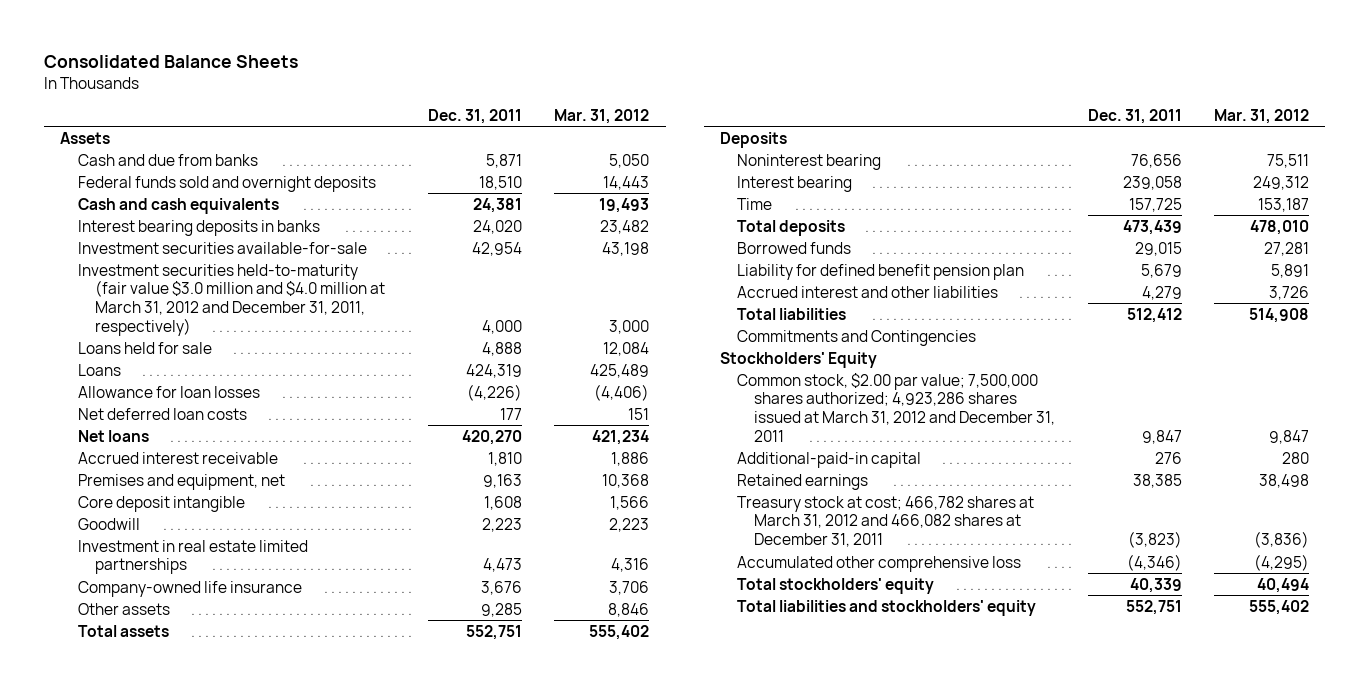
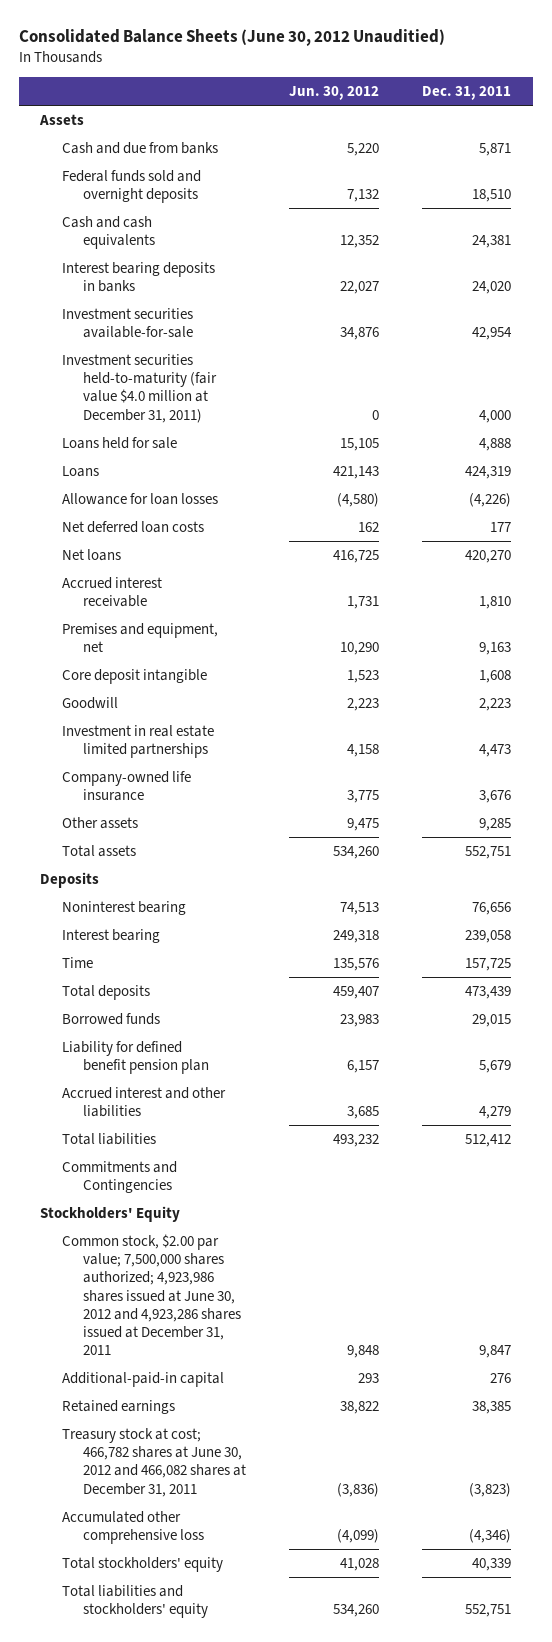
- Consolidated Balance Sheets
+ Consolidated Balance Sheets (June 30, 2012 Unauditied)
- | Dec. 31, 2011 | Mar. 31, 2012
+ | Jun. 30, 2012 | Dec. 31, 2011
- Investment securities held-to-maturity (fair value $3.0 million and $4.0 million at March 31, 2012 and December 31, 2011, respectively) | 4,000 | 3,000
+ Investment securities held-to-maturity (fair value $4.0 million at December 31, 2011) | 0 | 4,000
- Common stock, $2.00 par value; 7,500,000 shares authorized; 4,923,286 shares issued at March 31, 2012 and December 31, 2011 | 9,847 | 9,847
+ Common stock, $2.00 par value; 7,500,000 shares authorized; 4,923,986 shares issued at June 30, 2012 and 4,923,286 shares issued at December 31, 2011 | 9,848 | 9,847
- Treasury stock at cost; 466,782 shares at March 31, 2012 and 466,082 shares at December 31, 2011 | (3,823) | (3,836)
+ Treasury stock at cost; 466,782 shares at June 30, 2012 and 466,082 shares at December 31, 2011 | (3,836) | (3,823)

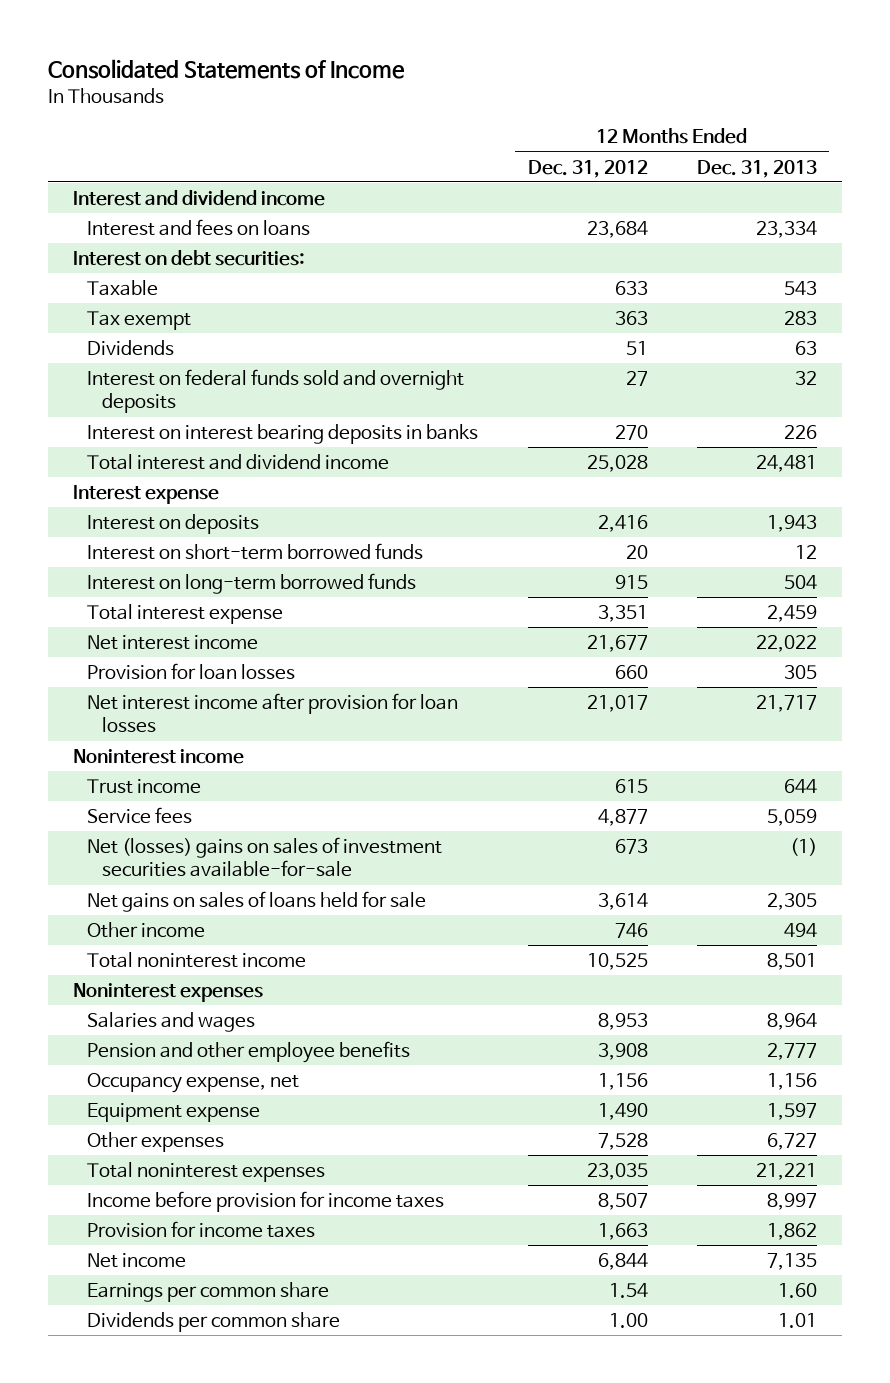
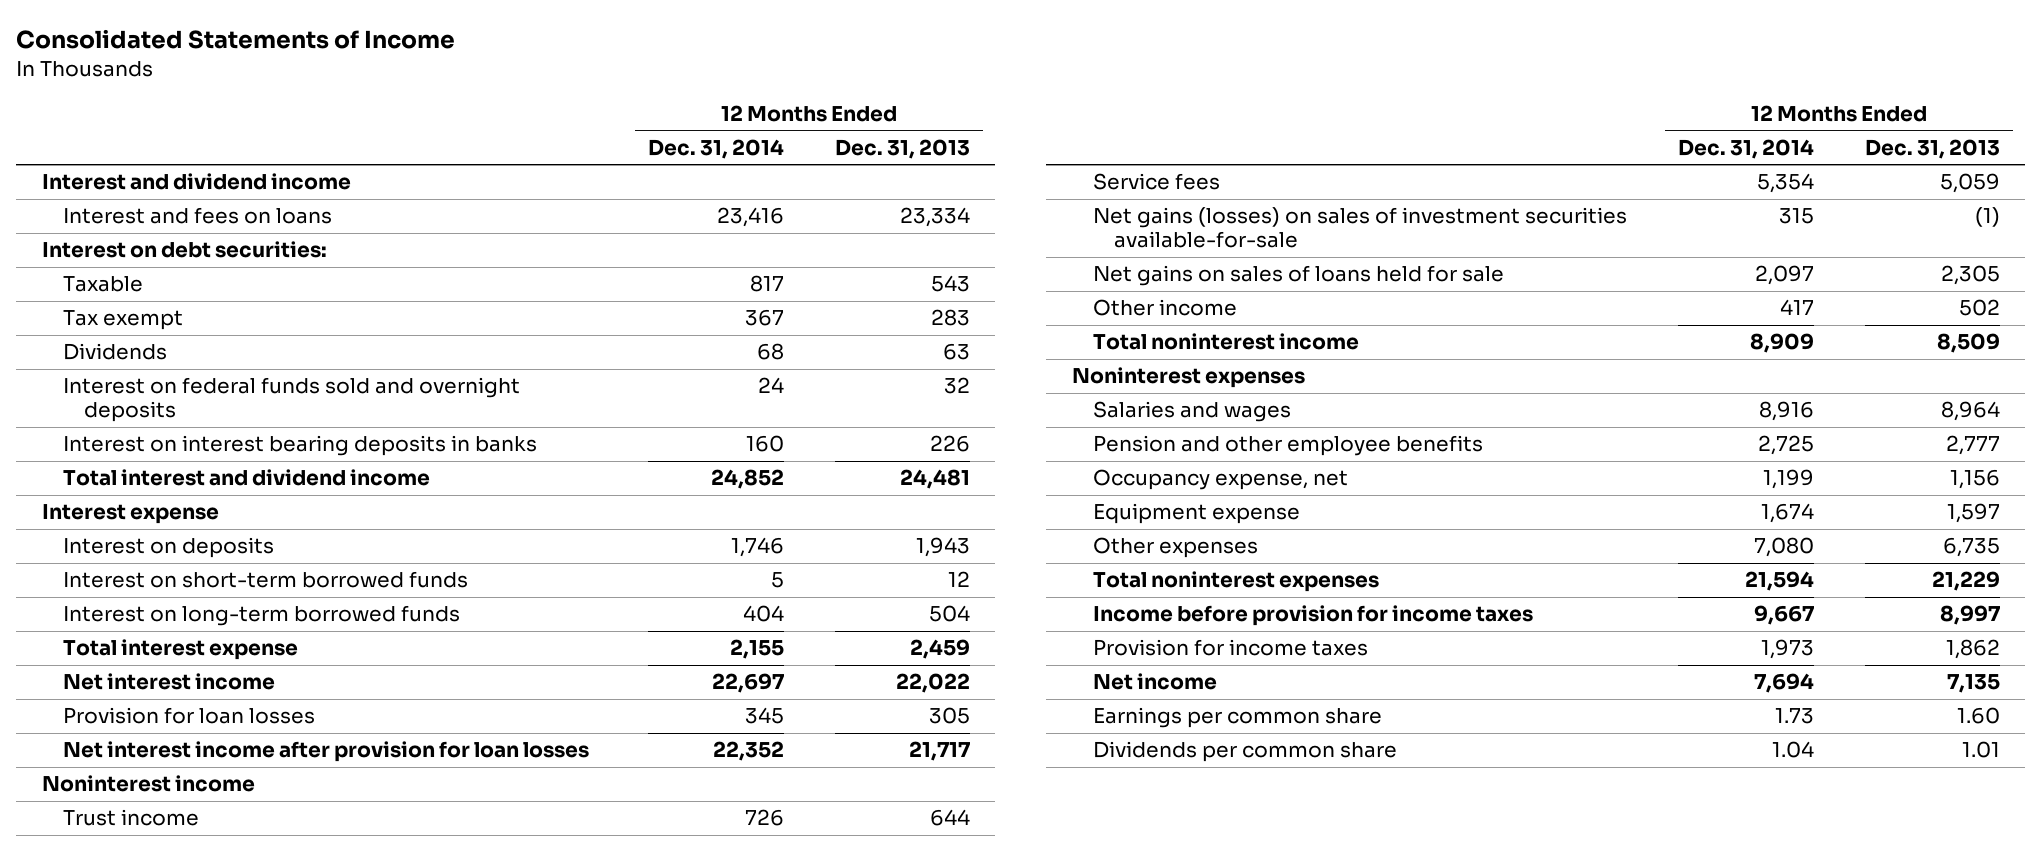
- | 12 Months Ended Dec. 31, 2012 | 12 Months Ended Dec. 31, 2013
+ | 12 Months Ended Dec. 31, 2014 | 12 Months Ended Dec. 31, 2013
- Net (losses) gains on sales of investment securities available-for-sale | 673 | (1)
+ Net gains (losses) on sales of investment securities available-for-sale | 315 | (1)
- Other income | 746 | 494
- Total noninterest income | 10,525 | 8,501
+ Other income | 417 | 502
+ Total noninterest income | 8,909 | 8,509
- Other expenses | 7,528 | 6,727
- Total noninterest expenses | 23,035 | 21,221
+ Other expenses | 7,080 | 6,735
+ Total noninterest expenses | 21,594 | 21,229

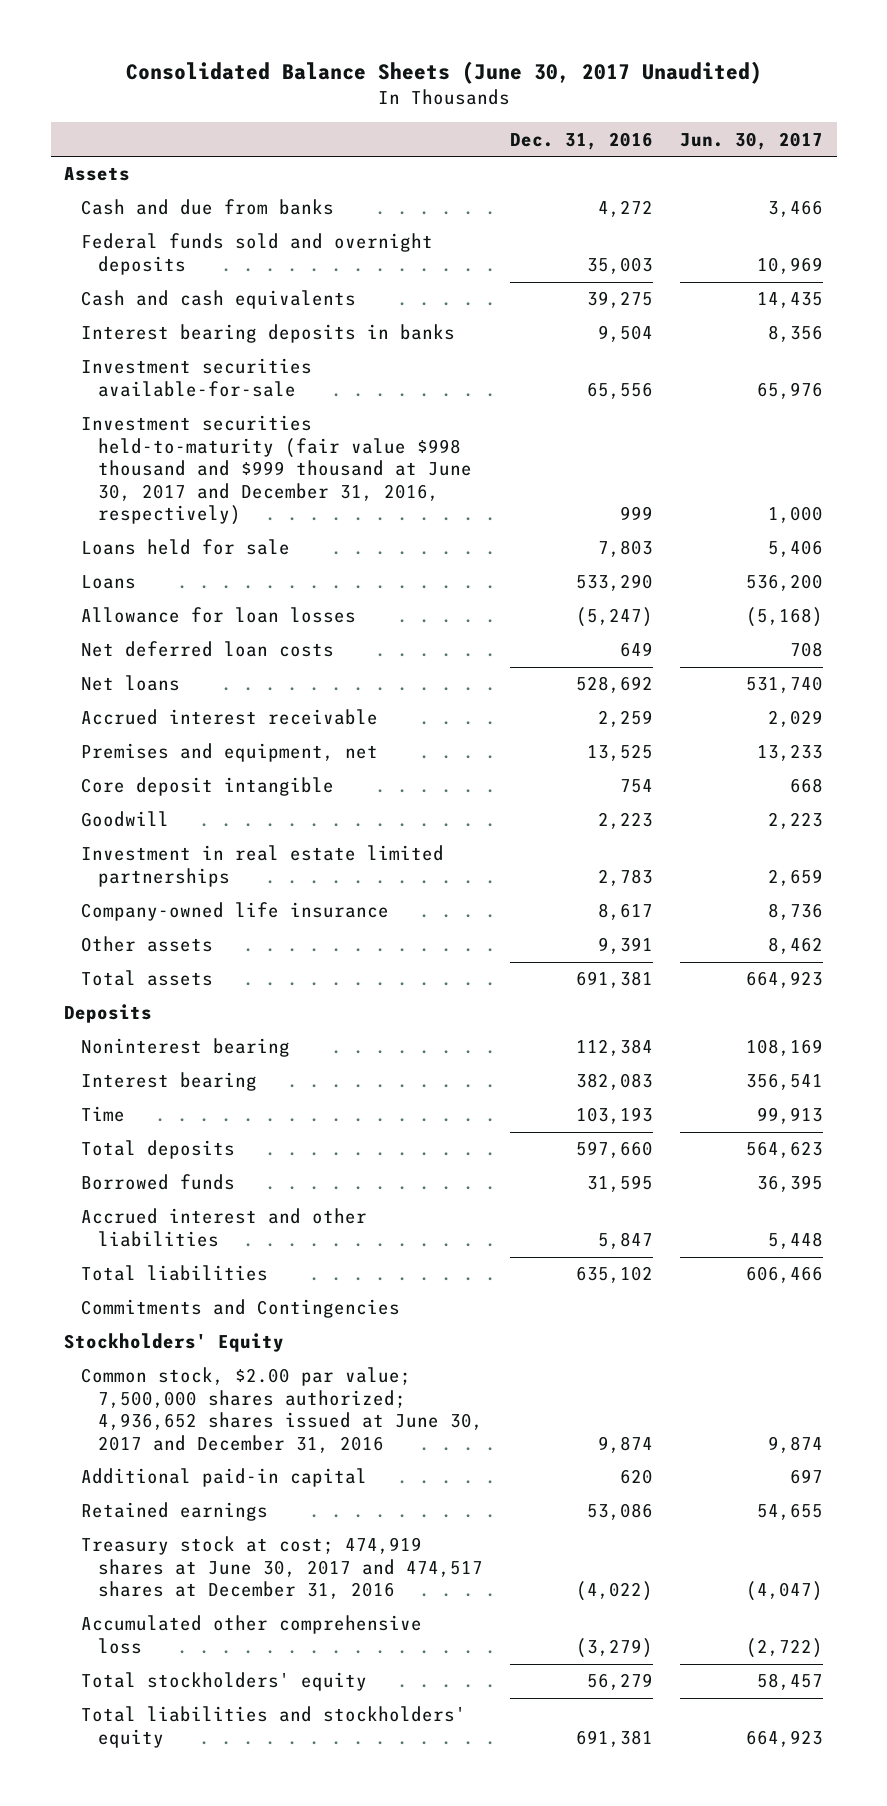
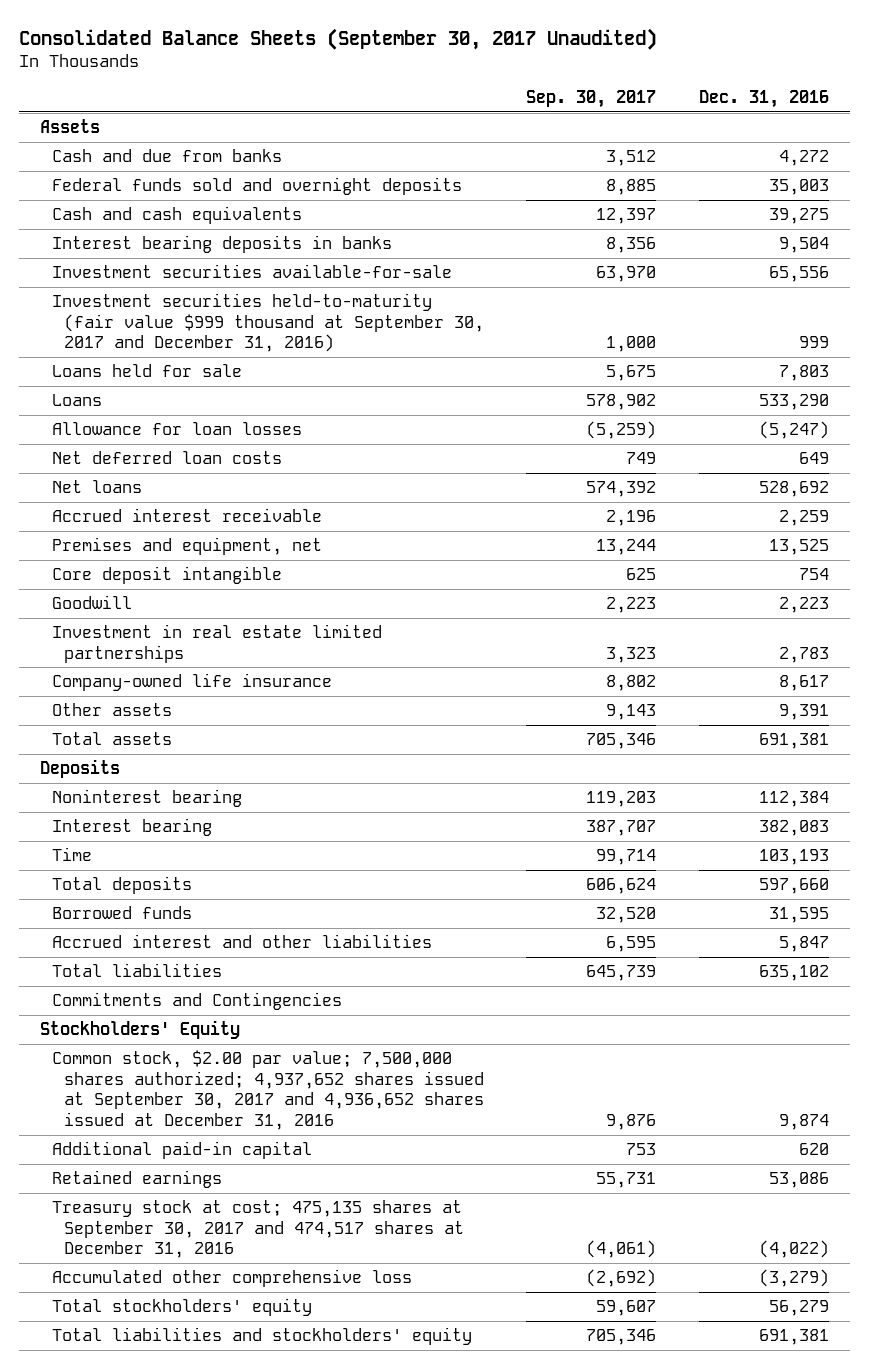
- Consolidated Balance Sheets (June 30, 2017 Unaudited)
+ Consolidated Balance Sheets (September 30, 2017 Unaudited)
- | Dec. 31, 2016 | Jun. 30, 2017
+ | Sep. 30, 2017 | Dec. 31, 2016
- Investment securities held-to-maturity (fair value $998 thousand and $999 thousand at June 30, 2017 and December 31, 2016, respectively) | 999 | 1,000
+ Investment securities held-to-maturity (fair value $999 thousand at September 30, 2017 and December 31, 2016) | 1,000 | 999
- Common stock, $2.00 par value; 7,500,000 shares authorized; 4,936,652 shares issued at June 30, 2017 and December 31, 2016 | 9,874 | 9,874
+ Common stock, $2.00 par value; 7,500,000 shares authorized; 4,937,652 shares issued at September 30, 2017 and 4,936,652 shares issued at December 31, 2016 | 9,876 | 9,874
- Treasury stock at cost; 474,919 shares at June 30, 2017 and 474,517 shares at December 31, 2016 | (4,022) | (4,047)
+ Treasury stock at cost; 475,135 shares at September 30, 2017 and 474,517 shares at December 31, 2016 | (4,061) | (4,022)

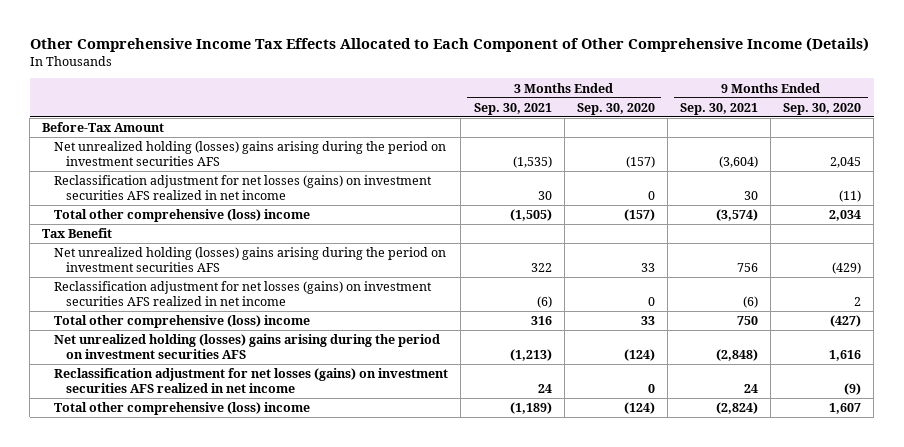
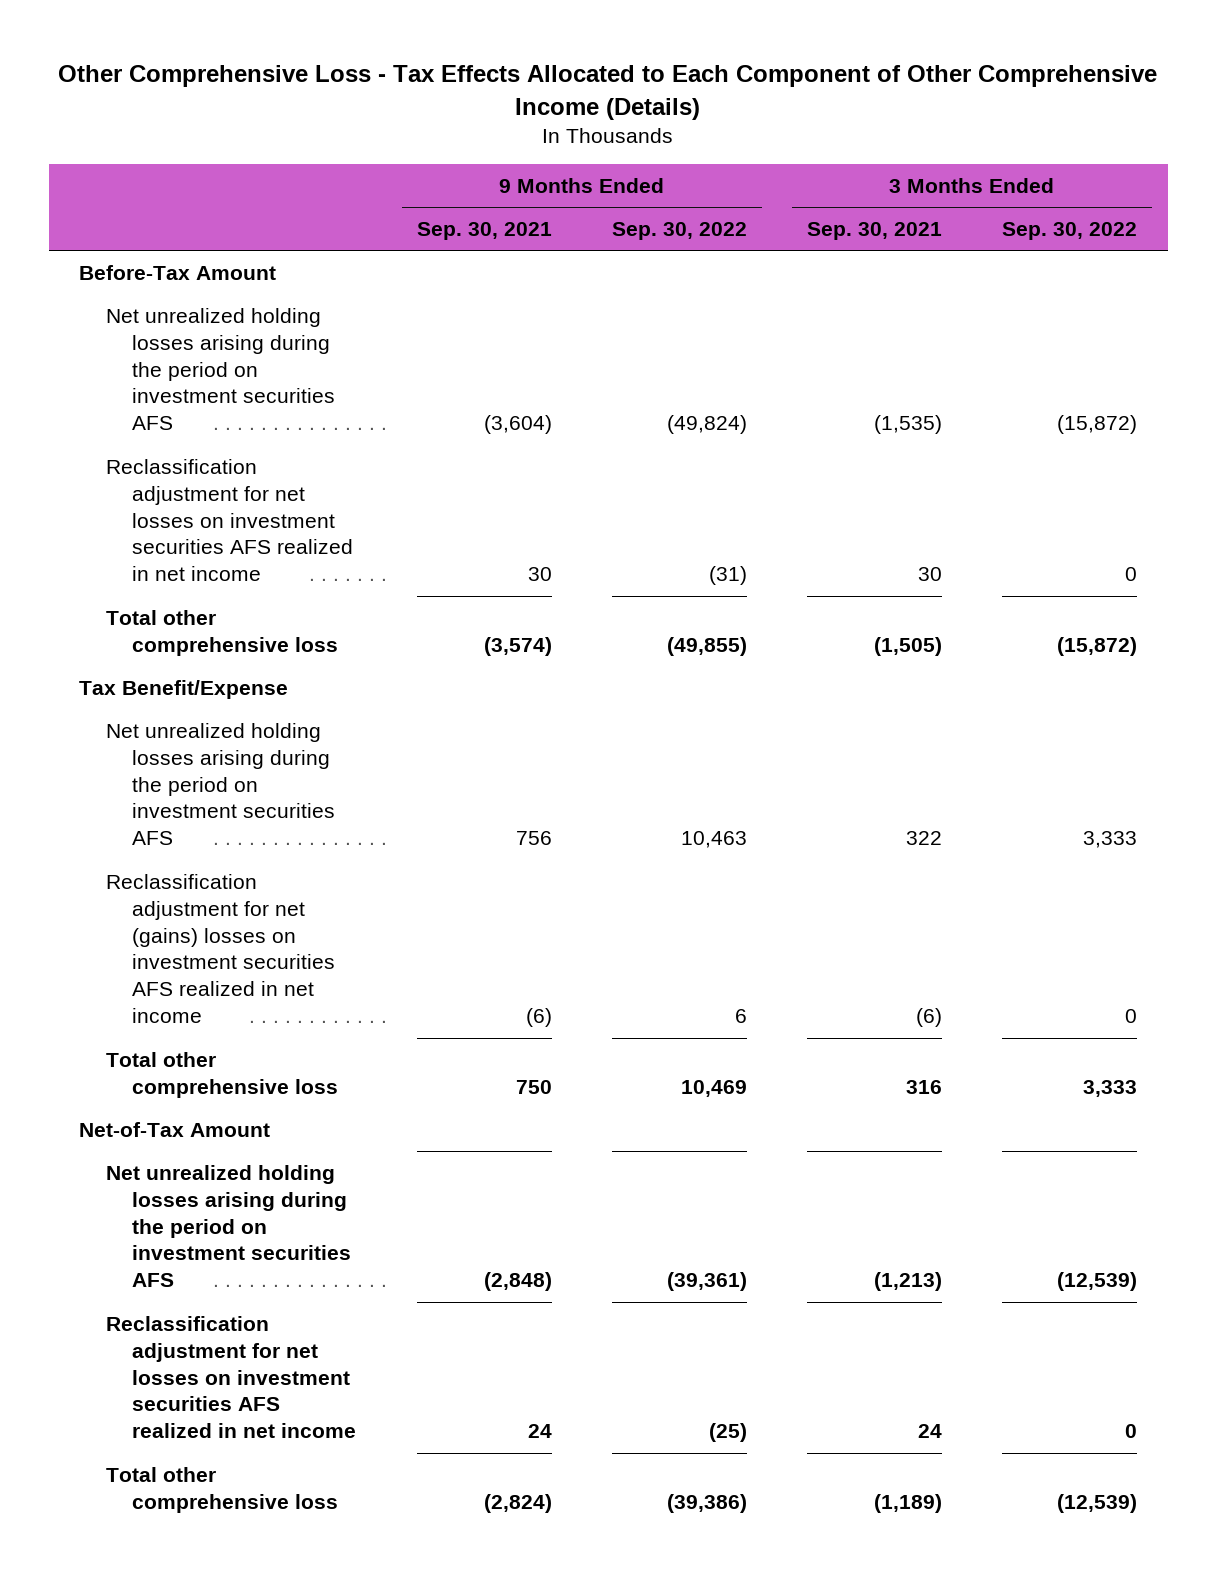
- Other Comprehensive Income Tax Effects Allocated to Each Component of Other Comprehensive Income (Details)
+ Other Comprehensive Loss - Tax Effects Allocated to Each Component of Other Comprehensive Income (Details)
- | 3 Months Ended Sep. 30, 2021 | 3 Months Ended Sep. 30, 2020 | 9 Months Ended Sep. 30, 2021 | 9 Months Ended Sep. 30, 2020
+ | 9 Months Ended Sep. 30, 2021 | 9 Months Ended Sep. 30, 2022 | 3 Months Ended Sep. 30, 2021 | 3 Months Ended Sep. 30, 2022
- Net unrealized holding (losses) gains arising during the period on investment securities AFS | (1,535) | (157) | (3,604) | 2,045
- Reclassification adjustment for net losses (gains) on investment securities AFS realized in net income | 30 | 0 | 30 | (11)
- Total other comprehensive (loss) income | (1,505) | (157) | (3,574) | 2,034
- Tax Benefit
- Net unrealized holding (losses) gains arising during the period on investment securities AFS | 322 | 33 | 756 | (429)
- Reclassification adjustment for net losses (gains) on investment securities AFS realized in net income | (6) | 0 | (6) | 2
- Total other comprehensive (loss) income | 316 | 33 | 750 | (427)
- Net unrealized holding (losses) gains arising during the period on investment securities AFS | (1,213) | (124) | (2,848) | 1,616
- Reclassification adjustment for net losses (gains) on investment securities AFS realized in net income | 24 | 0 | 24 | (9)
- Total other comprehensive (loss) income | (1,189) | (124) | (2,824) | 1,607
+ Net unrealized holding losses arising during the period on investment securities AFS | (3,604) | (49,824) | (1,535) | (15,872)
+ Reclassification adjustment for net losses on investment securities AFS realized in net income | 30 | (31) | 30 | 0
+ Total other comprehensive loss | (3,574) | (49,855) | (1,505) | (15,872)
+ Tax Benefit/Expense
+ Net unrealized holding losses arising during the period on investment securities AFS | 756 | 10,463 | 322 | 3,333
+ Reclassification adjustment for net (gains) losses on investment securities AFS realized in net income | (6) | 6 | (6) | 0
+ Total other comprehensive loss | 750 | 10,469 | 316 | 3,333
+ Net-of-Tax Amount
+ Net unrealized holding losses arising during the period on investment securities AFS | (2,848) | (39,361) | (1,213) | (12,539)
+ Reclassification adjustment for net losses on investment securities AFS realized in net income | 24 | (25) | 24 | 0
+ Total other comprehensive loss | (2,824) | (39,386) | (1,189) | (12,539)

